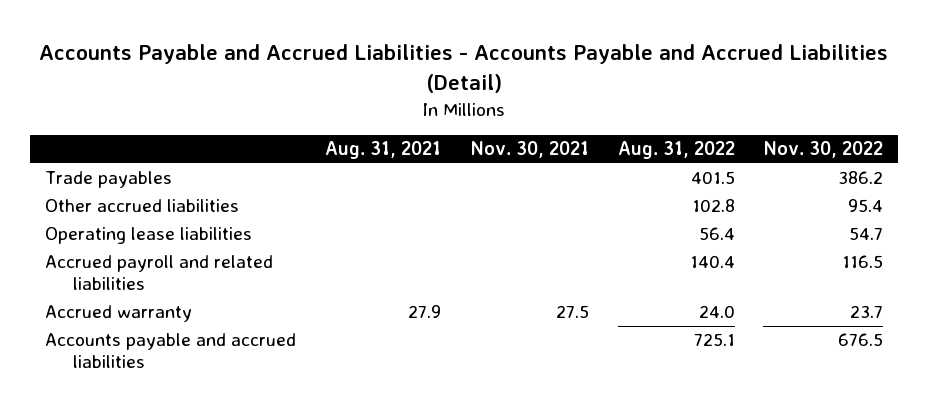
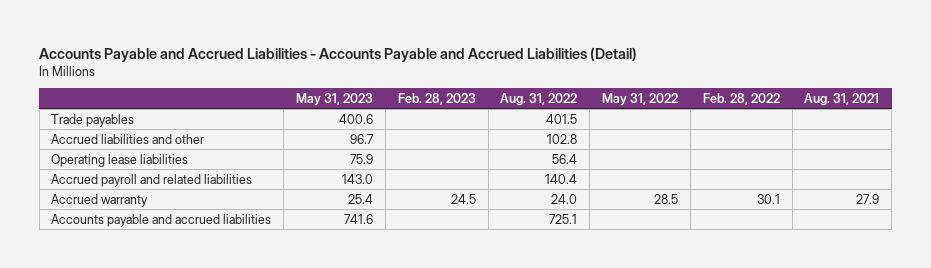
- | Aug. 31, 2021 | Nov. 30, 2021 | Aug. 31, 2022 | Nov. 30, 2022
+ | May 31, 2023 | Feb. 28, 2023 | Aug. 31, 2022 | May 31, 2022 | Feb. 28, 2022 | Aug. 31, 2021
- Other accrued liabilities | | | 102.8 | 95.4
+ Accrued liabilities and other | 96.7 | | 102.8 | | |

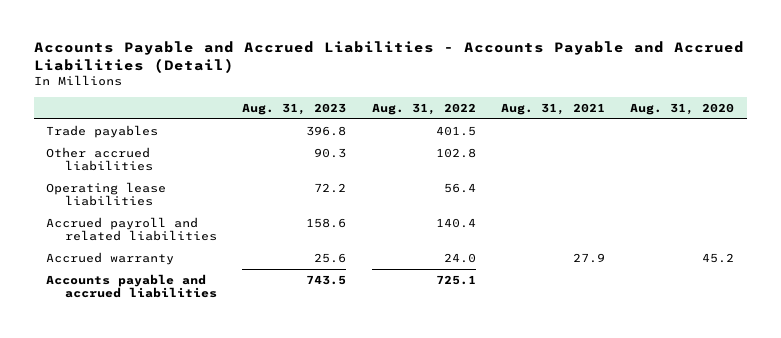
- | May 31, 2023 | Feb. 28, 2023 | Aug. 31, 2022 | May 31, 2022 | Feb. 28, 2022 | Aug. 31, 2021
+ | Aug. 31, 2023 | Aug. 31, 2022 | Aug. 31, 2021 | Aug. 31, 2020
- Accrued liabilities and other | 96.7 | | 102.8 | | |
+ Other accrued liabilities | 90.3 | 102.8 | |

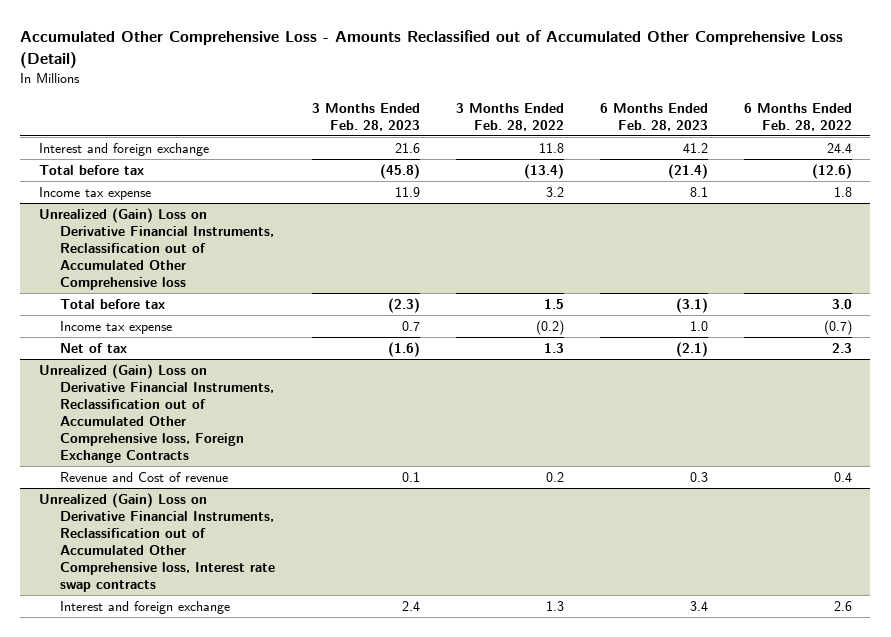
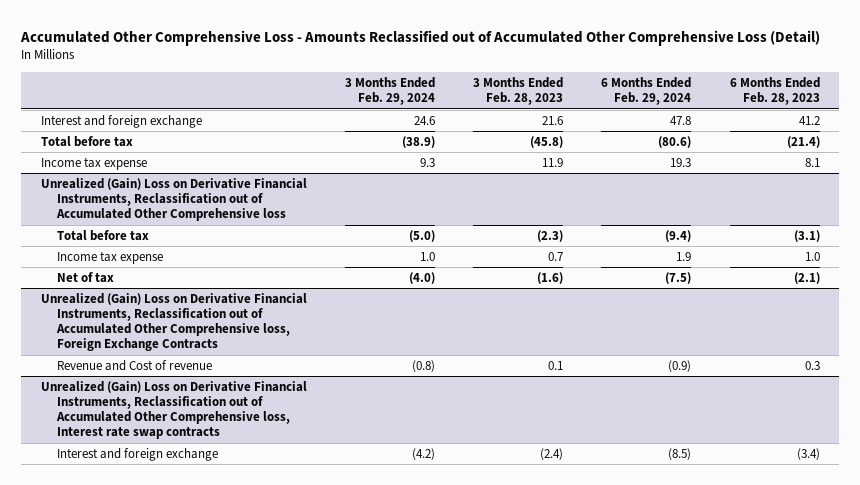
- | 3 Months Ended Feb. 28, 2023 | 3 Months Ended Feb. 28, 2022 | 6 Months Ended Feb. 28, 2023 | 6 Months Ended Feb. 28, 2022
+ | 3 Months Ended Feb. 29, 2024 | 3 Months Ended Feb. 28, 2023 | 6 Months Ended Feb. 29, 2024 | 6 Months Ended Feb. 28, 2023
@ Unrealized (Gain) Loss on Derivative Financial Instruments, Reclassification out of Accumulated Other Comprehensive loss, Interest rate swap contracts
- Interest and foreign exchange | 2.4 | 1.3 | 3.4 | 2.6
+ Interest and foreign exchange | (4.2) | (2.4) | (8.5) | (3.4)

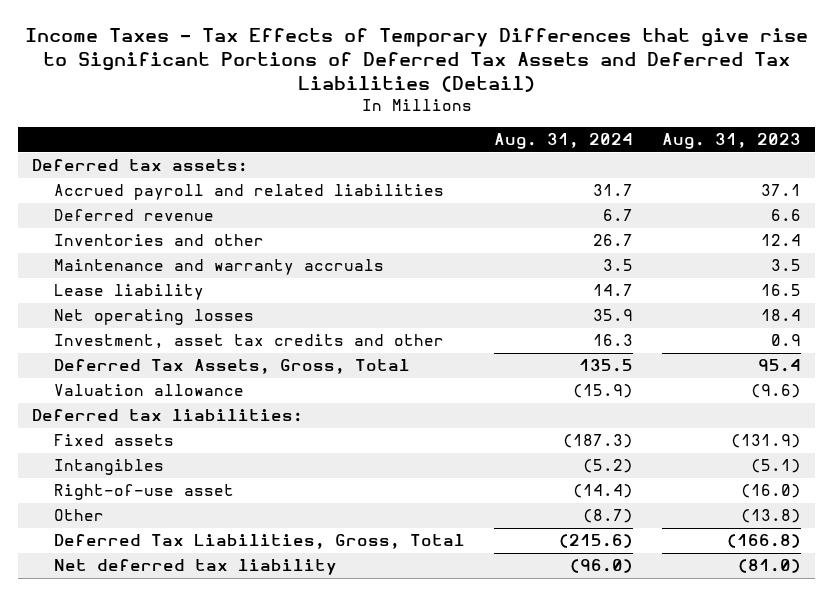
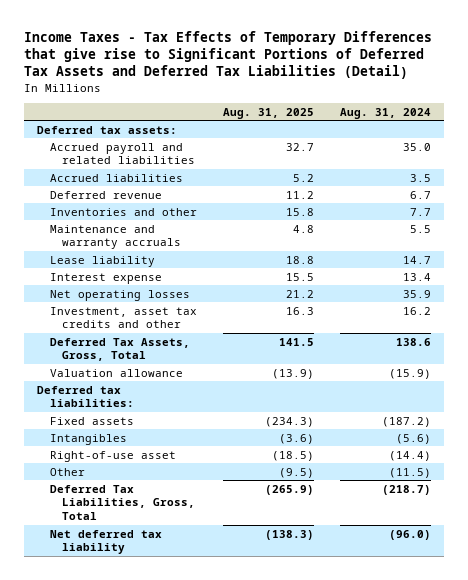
- | Aug. 31, 2024 | Aug. 31, 2023
+ | Aug. 31, 2025 | Aug. 31, 2024
- Accrued payroll and related liabilities | 31.7 | 37.1
+ Accrued payroll and related liabilities | 32.7 | 35.0
+ Accrued liabilities | 5.2 | 3.5
- Inventories and other | 26.7 | 12.4
- Maintenance and warranty accruals | 3.5 | 3.5
+ Inventories and other | 15.8 | 7.7
+ Maintenance and warranty accruals | 4.8 | 5.5
+ Interest expense | 15.5 | 13.4
- Investment, asset tax credits and other | 16.3 | 0.9
- Deferred Tax Assets, Gross, Total | 135.5 | 95.4
+ Investment, asset tax credits and other | 16.3 | 16.2
+ Deferred Tax Assets, Gross, Total | 141.5 | 138.6
- Fixed assets | (187.3) | (131.9)
- Intangibles | (5.2) | (5.1)
+ Fixed assets | (234.3) | (187.2)
+ Intangibles | (3.6) | (5.6)
- Other | (8.7) | (13.8)
- Deferred Tax Liabilities, Gross, Total | (215.6) | (166.8)
+ Other | (9.5) | (11.5)
+ Deferred Tax Liabilities, Gross, Total | (265.9) | (218.7)

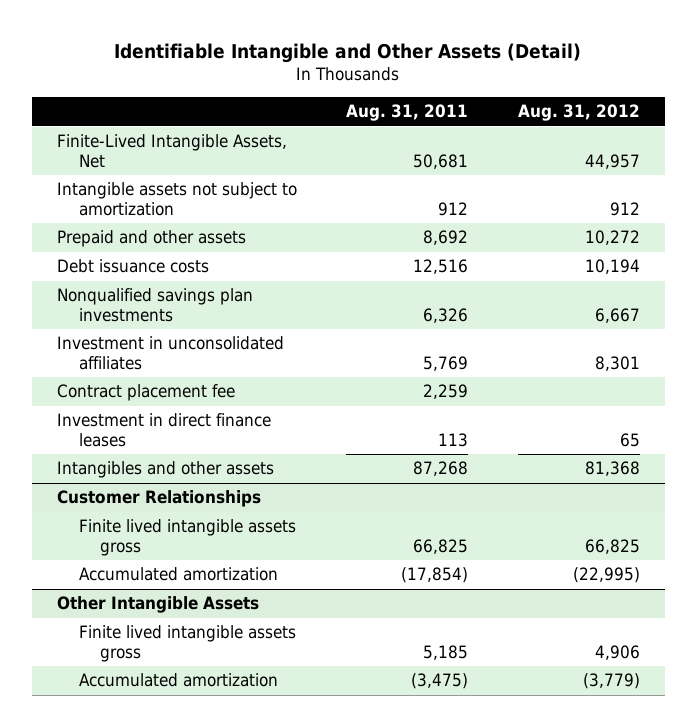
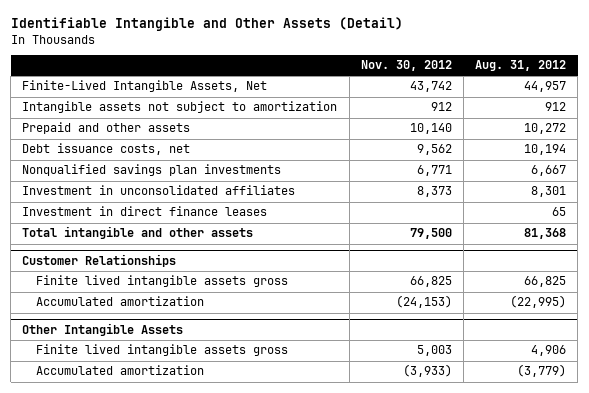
- | Aug. 31, 2011 | Aug. 31, 2012
+ | Nov. 30, 2012 | Aug. 31, 2012
- Debt issuance costs | 12,516 | 10,194
+ Debt issuance costs, net | 9,562 | 10,194
- Contract placement fee | 2,259 |
- Intangibles and other assets | 87,268 | 81,368
+ Total intangible and other assets | 79,500 | 81,368

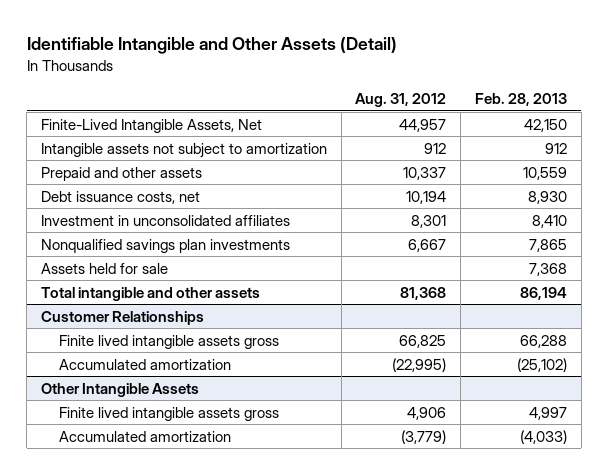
- | Nov. 30, 2012 | Aug. 31, 2012
+ | Aug. 31, 2012 | Feb. 28, 2013
- Prepaid and other assets | 10,140 | 10,272
+ Prepaid and other assets | 10,337 | 10,559
- Investment in direct finance leases | | 65
moved down: Nonqualified savings plan investments | 6,667 | 7,865
+ Assets held for sale | | 7,368

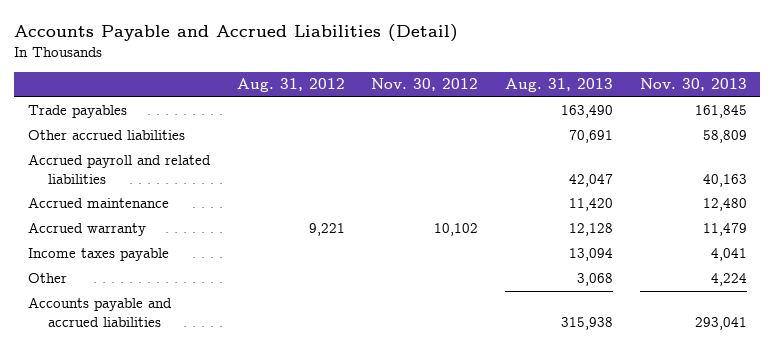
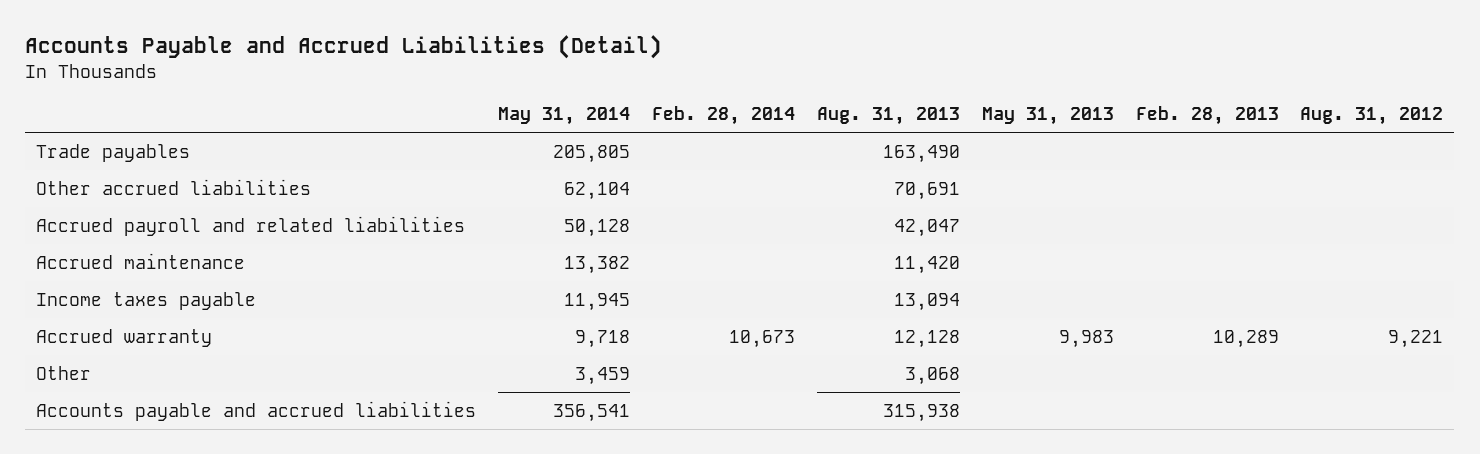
- | Aug. 31, 2012 | Nov. 30, 2012 | Aug. 31, 2013 | Nov. 30, 2013
+ | May 31, 2014 | Feb. 28, 2014 | Aug. 31, 2013 | May 31, 2013 | Feb. 28, 2013 | Aug. 31, 2012
moved down: Accrued warranty | 9,718 | 10,673 | 12,128 | 9,983 | 10,289 | 9,221

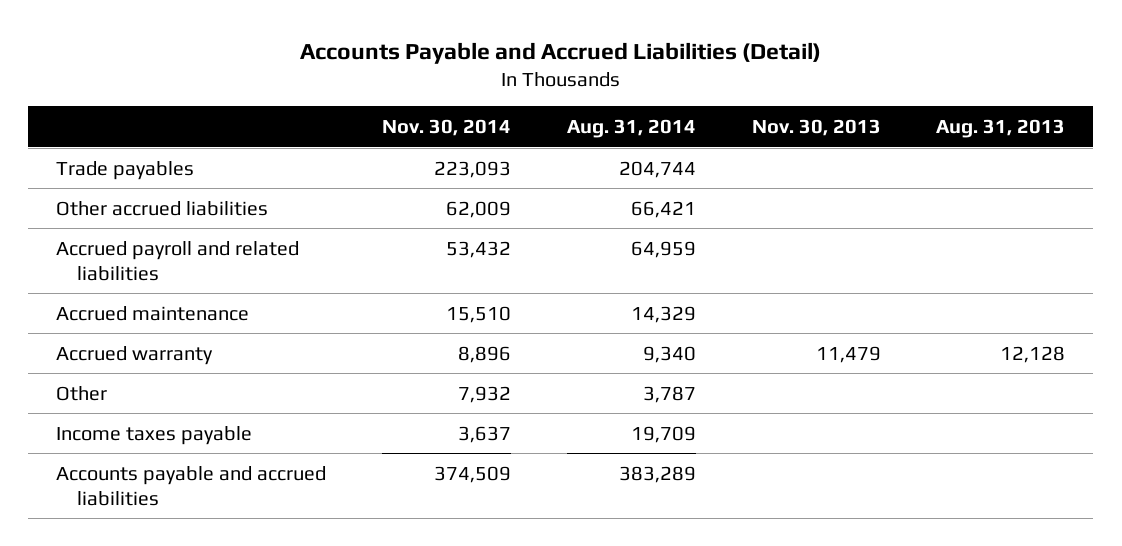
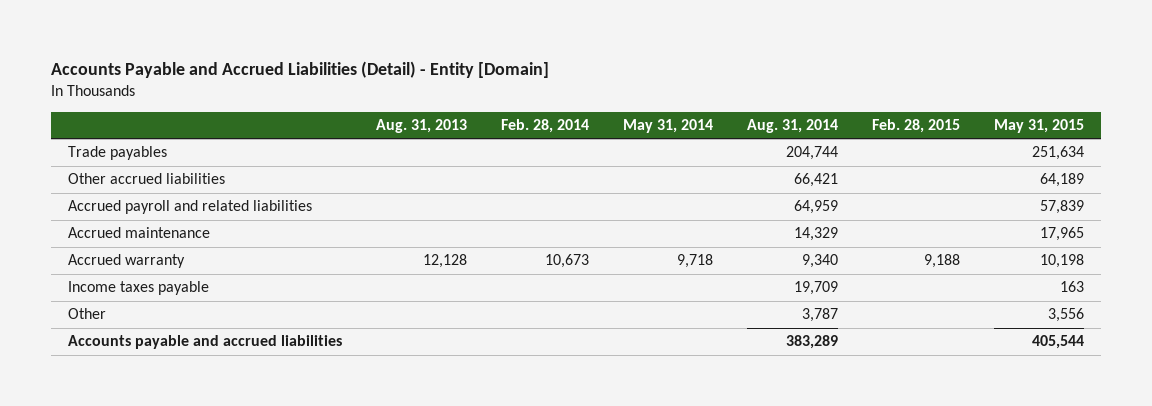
- Accounts Payable and Accrued Liabilities (Detail)
+ Accounts Payable and Accrued Liabilities (Detail) - Entity [Domain]
- | Nov. 30, 2014 | Aug. 31, 2014 | Nov. 30, 2013 | Aug. 31, 2013
+ | Aug. 31, 2013 | Feb. 28, 2014 | May 31, 2014 | Aug. 31, 2014 | Feb. 28, 2015 | May 31, 2015
moved down: Other | | | | 3,787 | | 3,556

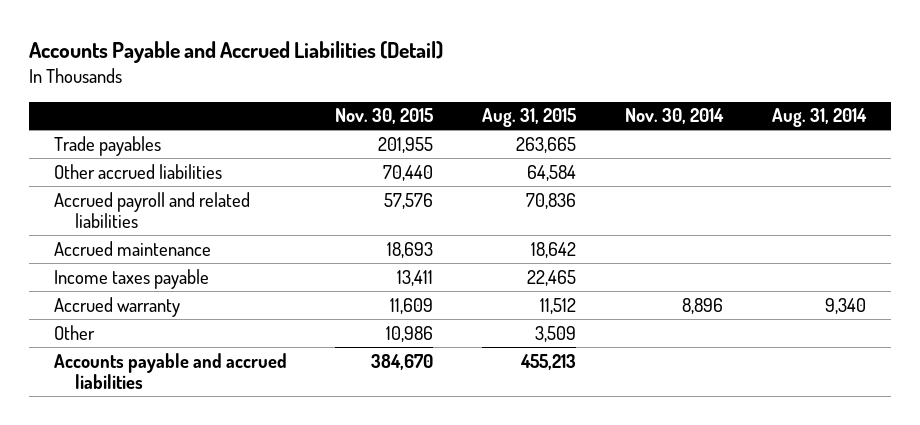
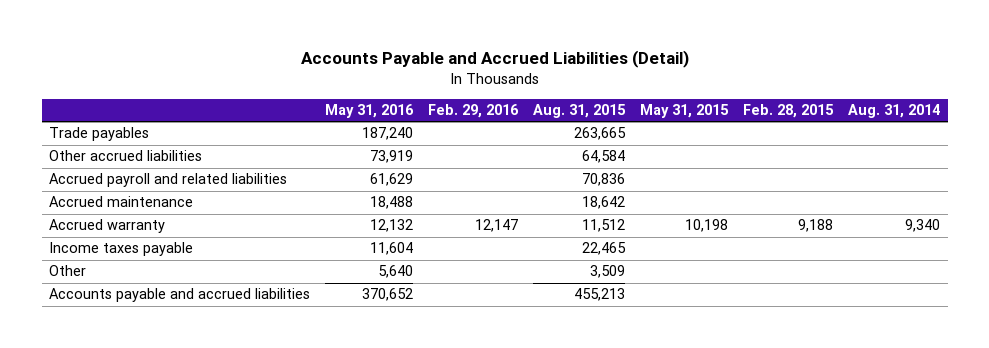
- | Nov. 30, 2015 | Aug. 31, 2015 | Nov. 30, 2014 | Aug. 31, 2014
+ | May 31, 2016 | Feb. 29, 2016 | Aug. 31, 2015 | May 31, 2015 | Feb. 28, 2015 | Aug. 31, 2014
moved down: Income taxes payable | 11,604 | | 22,465 | | |

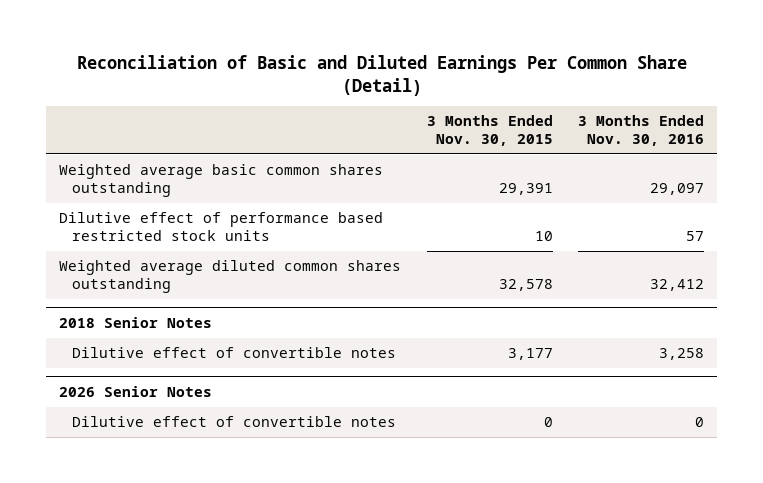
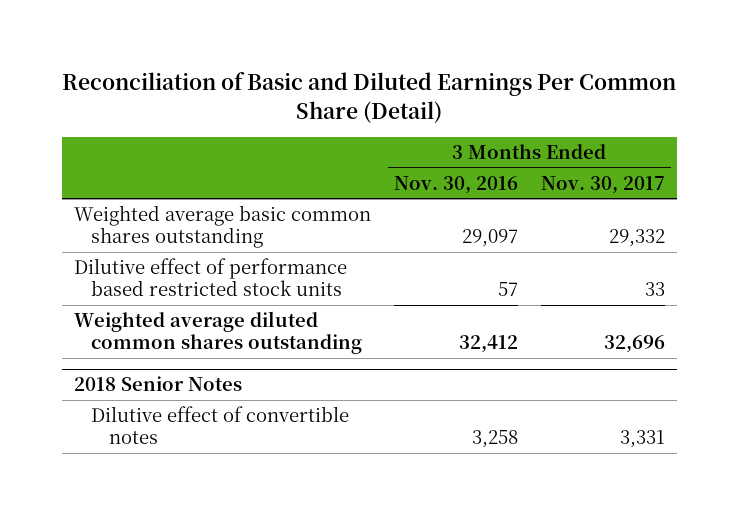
- | 3 Months Ended Nov. 30, 2015 | 3 Months Ended Nov. 30, 2016
+ | 3 Months Ended Nov. 30, 2016 | 3 Months Ended Nov. 30, 2017
- 2026 Senior Notes
- Dilutive effect of convertible notes | 0 | 0

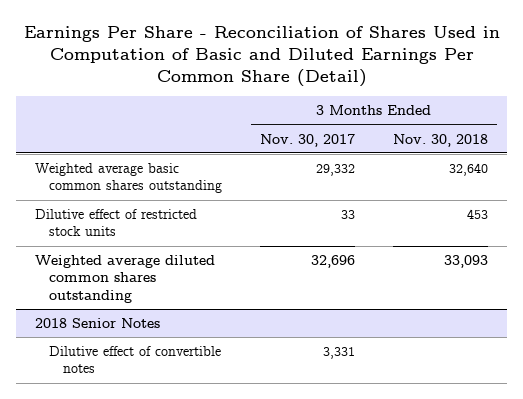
- Reconciliation of Basic and Diluted Earnings Per Common Share (Detail)
+ Earnings Per Share - Reconciliation of Shares Used in Computation of Basic and Diluted Earnings Per Common Share (Detail)
- | 3 Months Ended Nov. 30, 2016 | 3 Months Ended Nov. 30, 2017
+ | 3 Months Ended Nov. 30, 2017 | 3 Months Ended Nov. 30, 2018
- Dilutive effect of performance based restricted stock units | 57 | 33
+ Dilutive effect of restricted stock units | 33 | 453

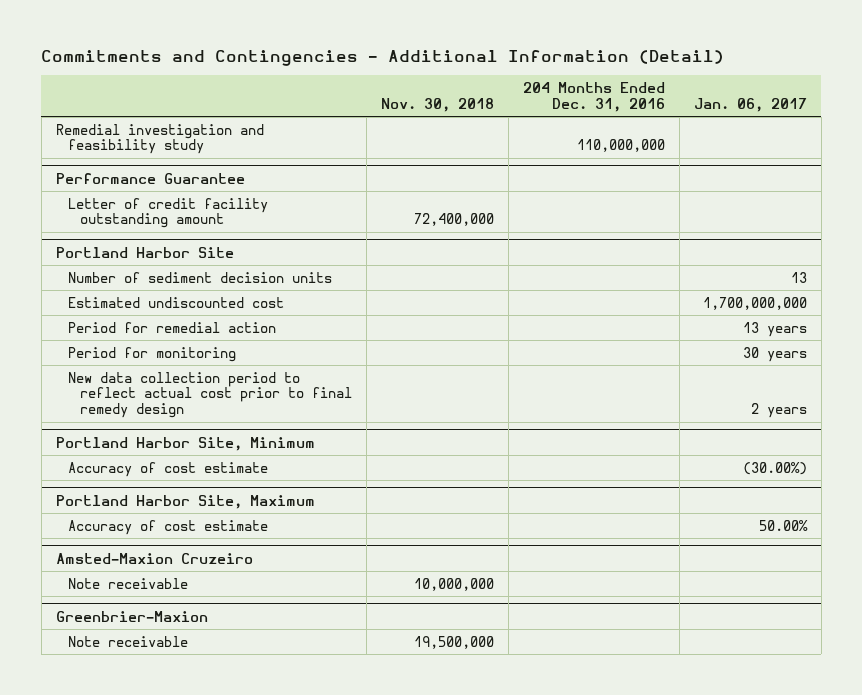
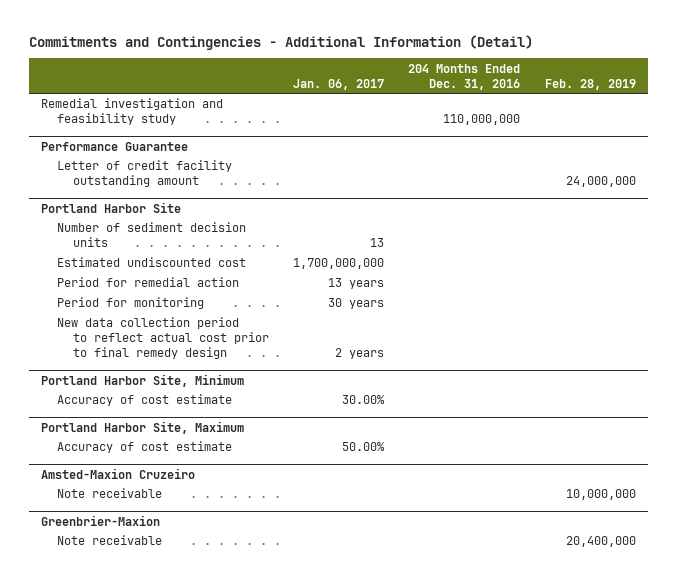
- | Nov. 30, 2018 | 204 Months Ended Dec. 31, 2016 | Jan. 06, 2017
+ | Jan. 06, 2017 | 204 Months Ended Dec. 31, 2016 | Feb. 28, 2019
@ Portland Harbor Site, Minimum
- Accuracy of cost estimate | | | (30.00%)
+ Accuracy of cost estimate | 30.00% | |

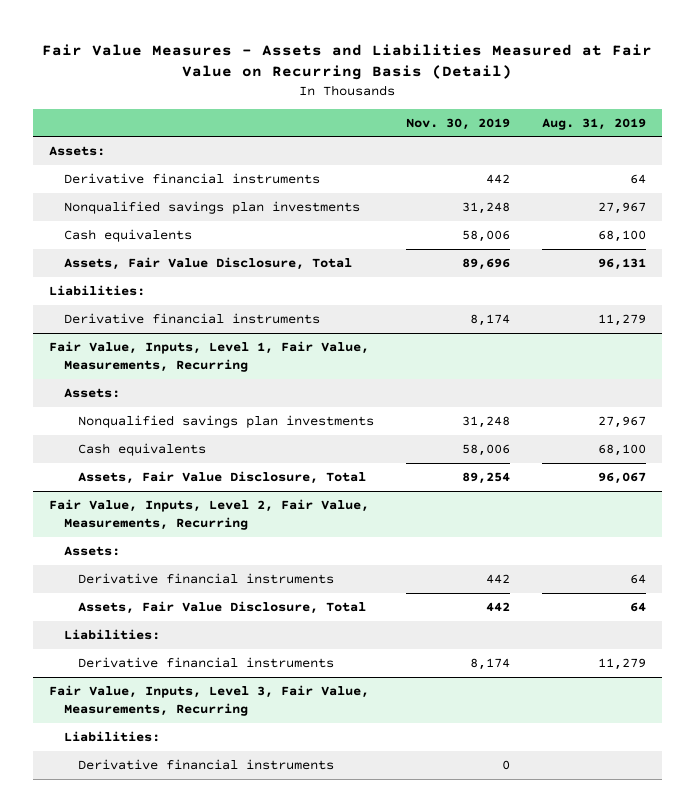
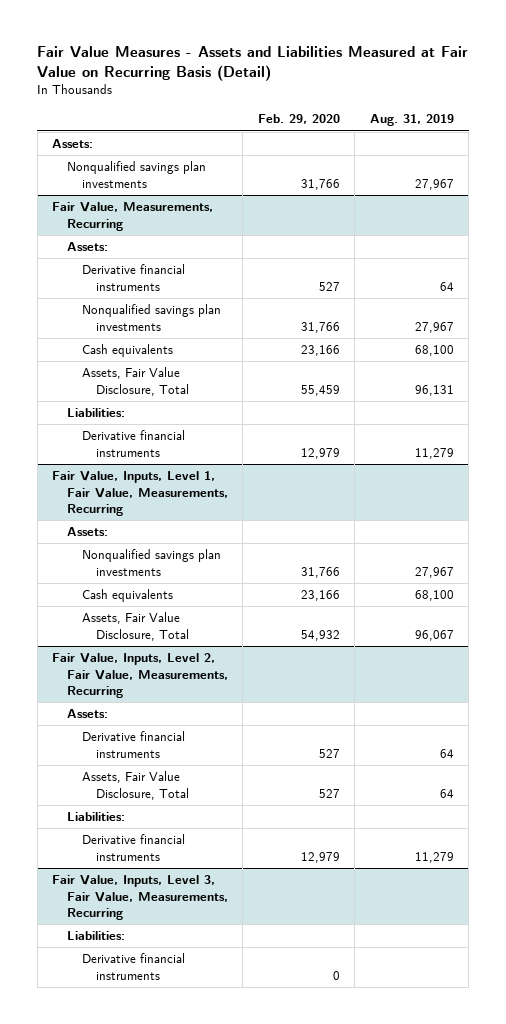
- | Nov. 30, 2019 | Aug. 31, 2019
+ | Feb. 29, 2020 | Aug. 31, 2019
+ Nonqualified savings plan investments | 31,766 | 27,967
+ Fair Value, Measurements, Recurring
+ Assets:

